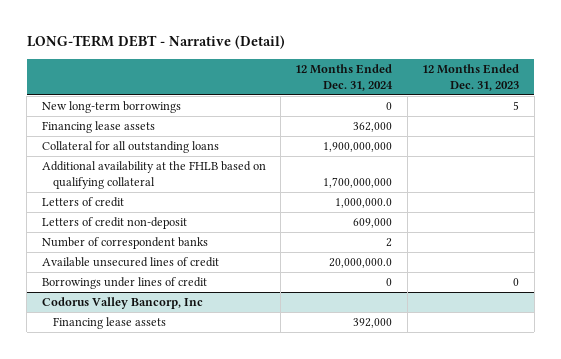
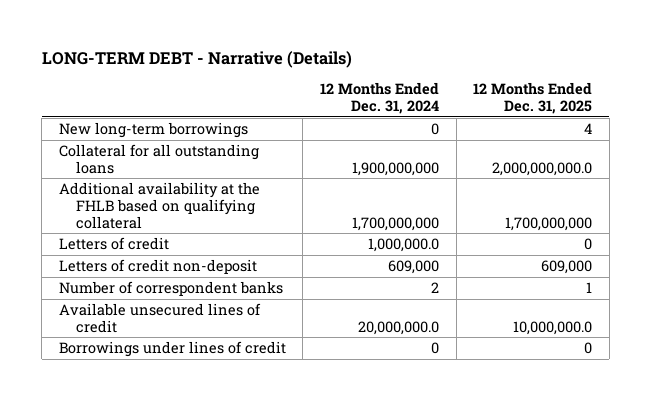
- LONG-TERM DEBT - Narrative (Detail)
+ LONG-TERM DEBT - Narrative (Details)
- | 12 Months Ended Dec. 31, 2024 | 12 Months Ended Dec. 31, 2023
+ | 12 Months Ended Dec. 31, 2024 | 12 Months Ended Dec. 31, 2025
- Financing lease assets | 362,000 |
- Codorus Valley Bancorp, Inc
- Financing lease assets | 392,000 |

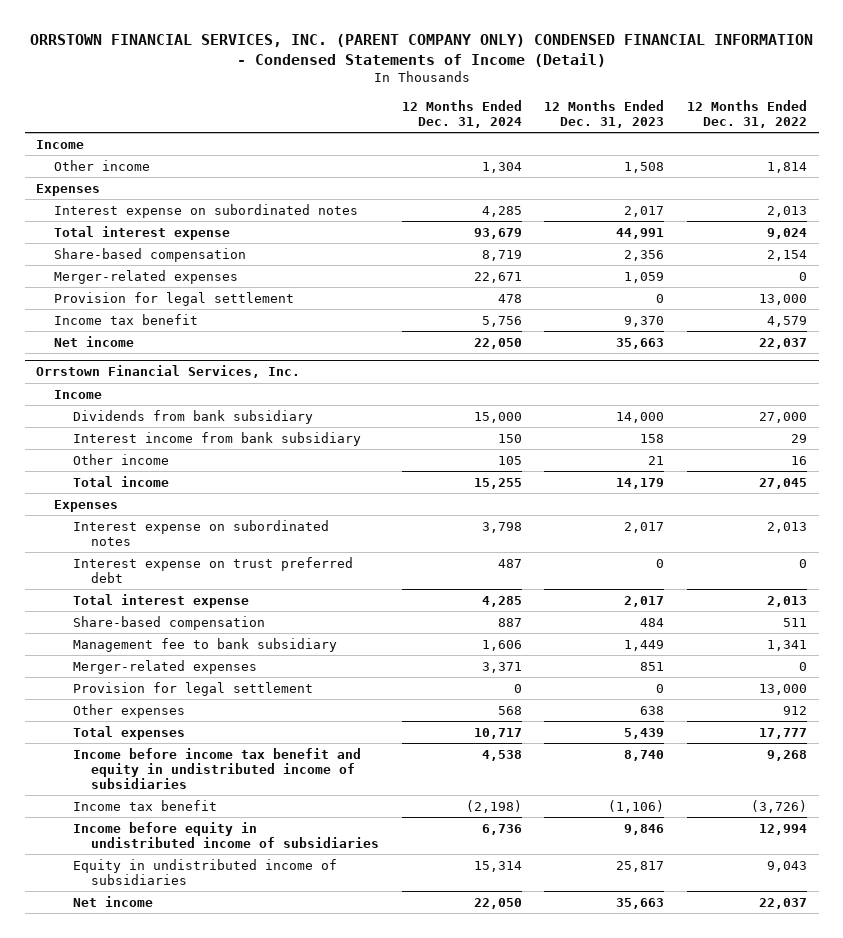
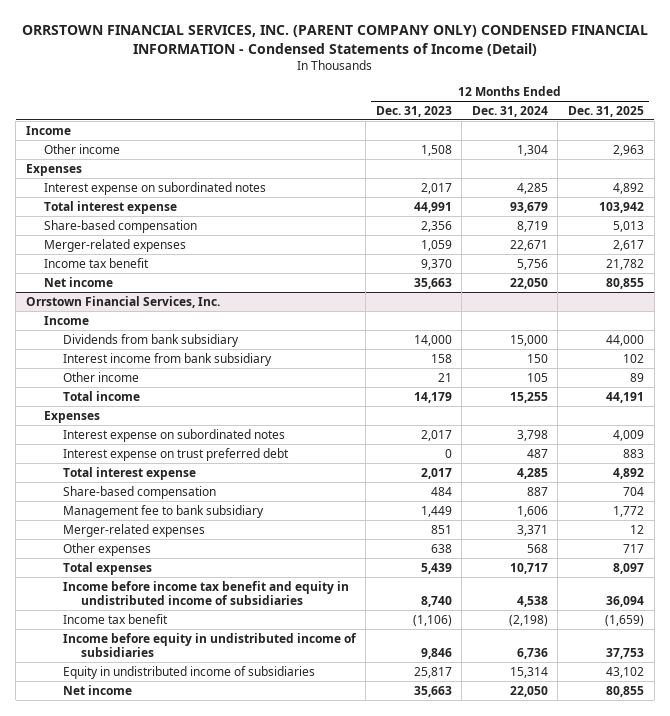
- | 12 Months Ended Dec. 31, 2024 | 12 Months Ended Dec. 31, 2023 | 12 Months Ended Dec. 31, 2022
+ | 12 Months Ended Dec. 31, 2023 | 12 Months Ended Dec. 31, 2024 | 12 Months Ended Dec. 31, 2025
- Provision for legal settlement | 478 | 0 | 13,000
@ Orrstown Financial Services, Inc.
- Provision for legal settlement | 0 | 0 | 13,000

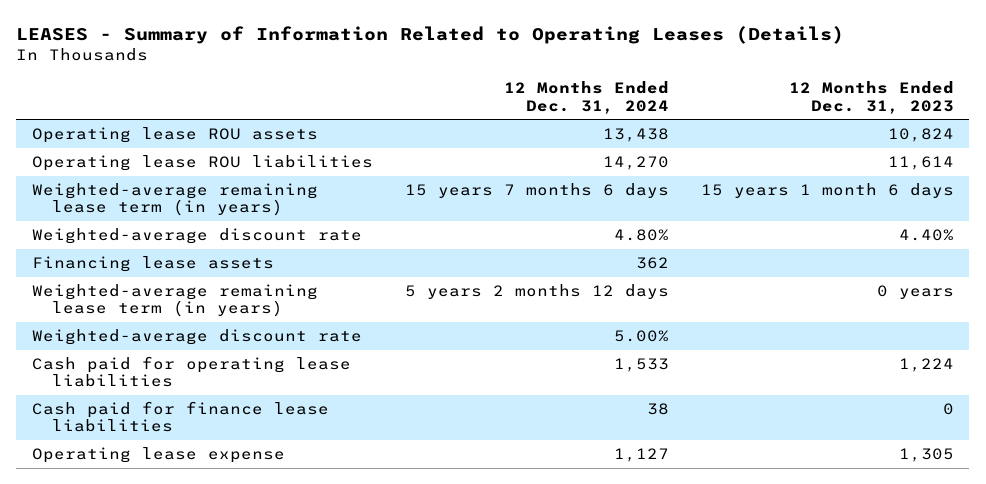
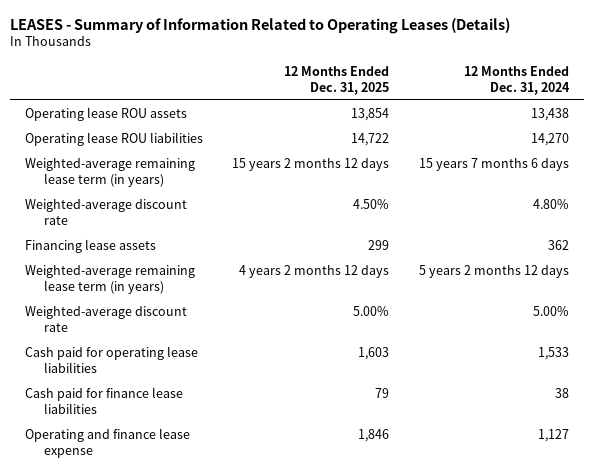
- | 12 Months Ended Dec. 31, 2024 | 12 Months Ended Dec. 31, 2023
+ | 12 Months Ended Dec. 31, 2025 | 12 Months Ended Dec. 31, 2024
- Operating lease expense | 1,127 | 1,305
+ Operating and finance lease expense | 1,846 | 1,127

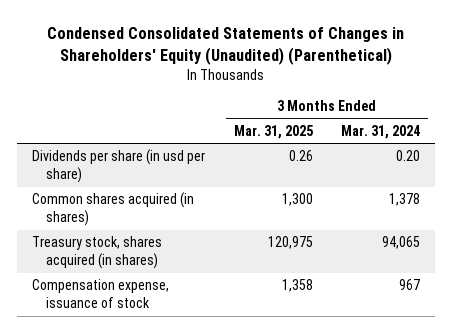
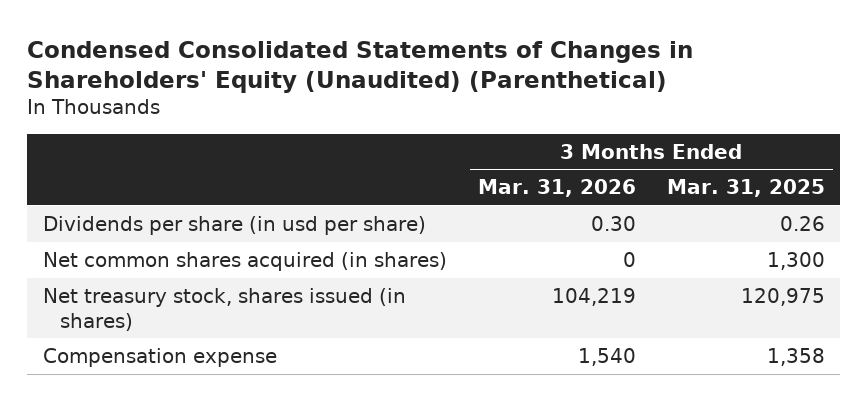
- | 3 Months Ended Mar. 31, 2025 | 3 Months Ended Mar. 31, 2024
+ | 3 Months Ended Mar. 31, 2026 | 3 Months Ended Mar. 31, 2025
- Common shares acquired (in shares) | 1,300 | 1,378
- Treasury stock, shares acquired (in shares) | 120,975 | 94,065
- Compensation expense, issuance of stock | 1,358 | 967
+ Net common shares acquired (in shares) | 0 | 1,300
+ Net treasury stock, shares issued (in shares) | 104,219 | 120,975
+ Compensation expense | 1,540 | 1,358

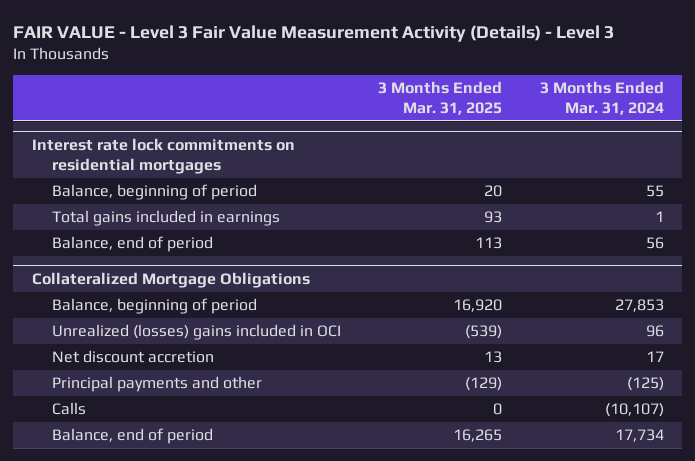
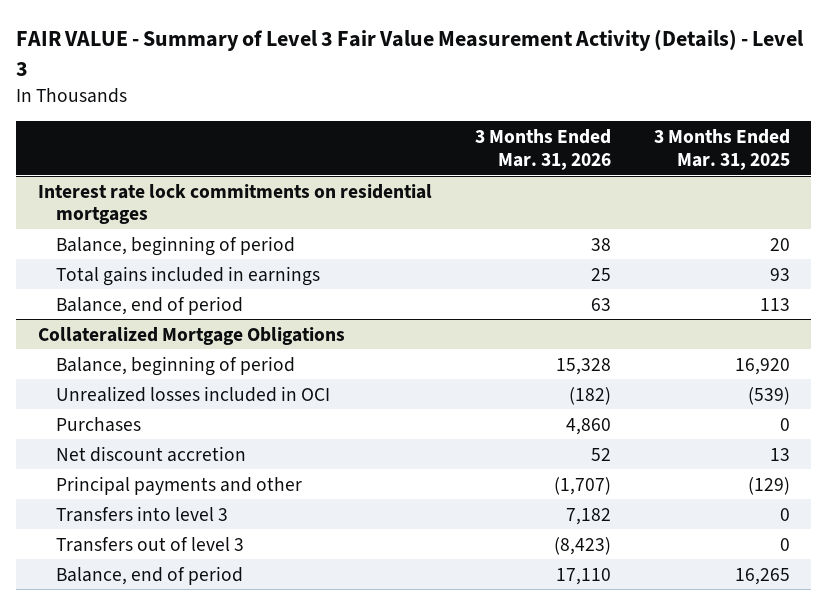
- FAIR VALUE - Level 3 Fair Value Measurement Activity (Details) - Level 3
+ FAIR VALUE - Summary of Level 3 Fair Value Measurement Activity (Details) - Level 3
- | 3 Months Ended Mar. 31, 2025 | 3 Months Ended Mar. 31, 2024
+ | 3 Months Ended Mar. 31, 2026 | 3 Months Ended Mar. 31, 2025
@ Collateralized Mortgage Obligations
- Unrealized (losses) gains included in OCI | (539) | 96
+ Unrealized losses included in OCI | (182) | (539)
+ Purchases | 4,860 | 0
- Calls | 0 | (10,107)
+ Transfers into level 3 | 7,182 | 0
+ Transfers out of level 3 | (8,423) | 0

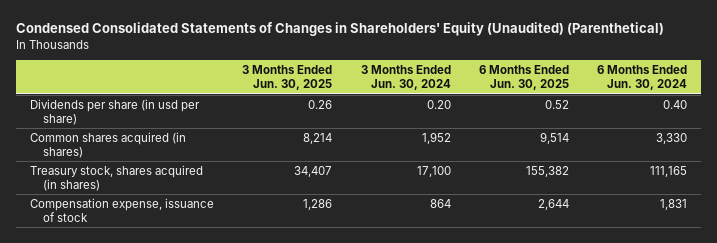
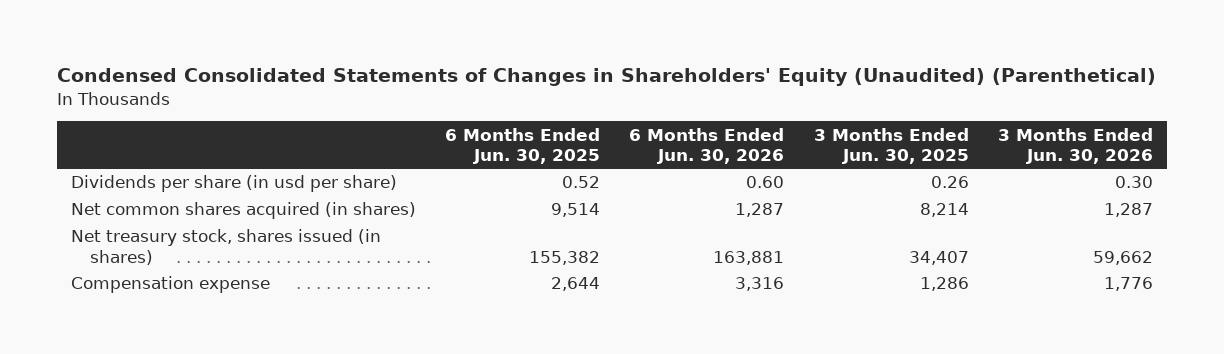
- | 3 Months Ended Jun. 30, 2025 | 3 Months Ended Jun. 30, 2024 | 6 Months Ended Jun. 30, 2025 | 6 Months Ended Jun. 30, 2024
+ | 6 Months Ended Jun. 30, 2025 | 6 Months Ended Jun. 30, 2026 | 3 Months Ended Jun. 30, 2025 | 3 Months Ended Jun. 30, 2026
- Common shares acquired (in shares) | 8,214 | 1,952 | 9,514 | 3,330
- Treasury stock, shares acquired (in shares) | 34,407 | 17,100 | 155,382 | 111,165
- Compensation expense, issuance of stock | 1,286 | 864 | 2,644 | 1,831
+ Net common shares acquired (in shares) | 9,514 | 1,287 | 8,214 | 1,287
+ Net treasury stock, shares issued (in shares) | 155,382 | 163,881 | 34,407 | 59,662
+ Compensation expense | 2,644 | 3,316 | 1,286 | 1,776

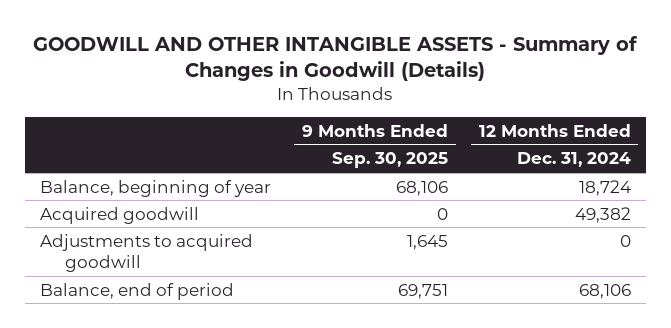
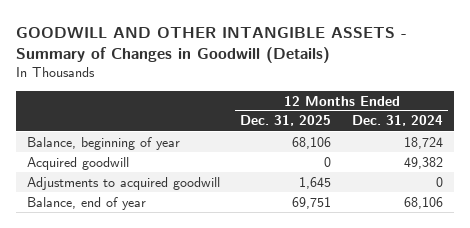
- | 9 Months Ended Sep. 30, 2025 | 12 Months Ended Dec. 31, 2024
+ | 12 Months Ended Dec. 31, 2025 | 12 Months Ended Dec. 31, 2024
- Balance, end of period | 69,751 | 68,106
+ Balance, end of year | 69,751 | 68,106

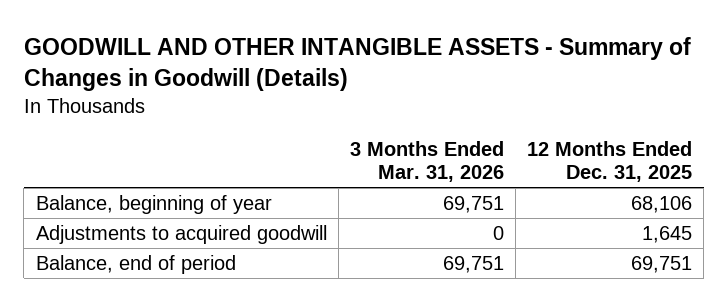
- | 12 Months Ended Dec. 31, 2025 | 12 Months Ended Dec. 31, 2024
+ | 3 Months Ended Mar. 31, 2026 | 12 Months Ended Dec. 31, 2025
- Acquired goodwill | 0 | 49,382
- Balance, end of year | 69,751 | 68,106
+ Balance, end of period | 69,751 | 69,751

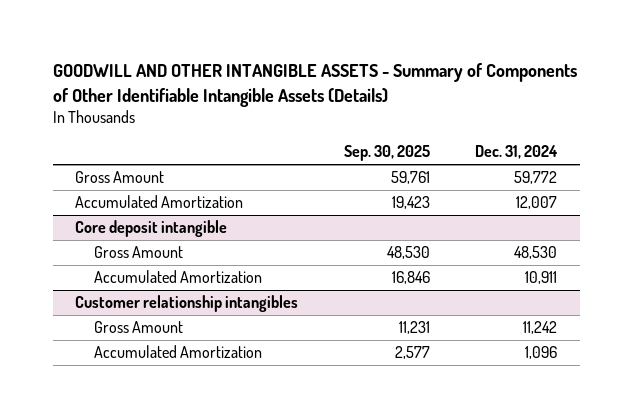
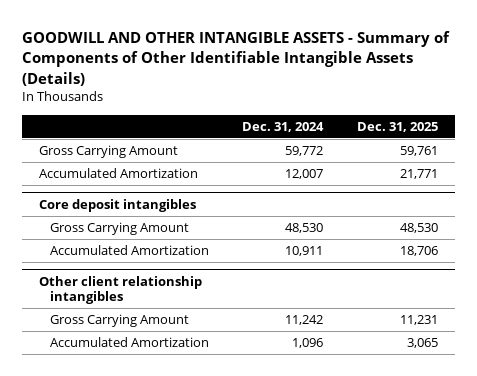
- | Sep. 30, 2025 | Dec. 31, 2024
+ | Dec. 31, 2024 | Dec. 31, 2025
- Gross Amount | 59,761 | 59,772
+ Gross Carrying Amount | 59,772 | 59,761
- Core deposit intangible
- Gross Amount | 48,530 | 48,530
+ Core deposit intangibles
+ Gross Carrying Amount | 48,530 | 48,530
- Customer relationship intangibles
- Gross Amount | 11,231 | 11,242
+ Other client relationship intangibles
+ Gross Carrying Amount | 11,242 | 11,231

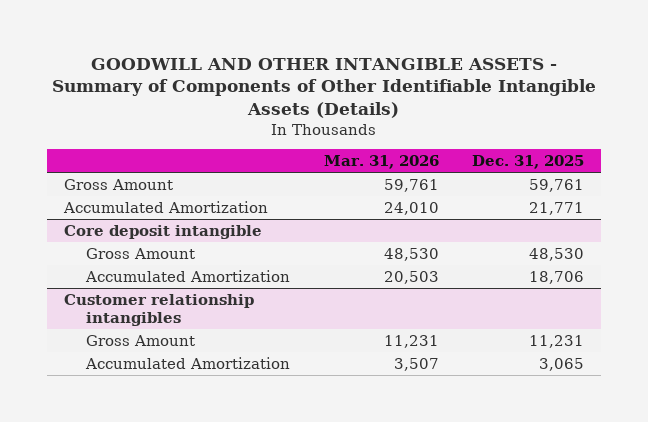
- | Dec. 31, 2024 | Dec. 31, 2025
+ | Mar. 31, 2026 | Dec. 31, 2025
- Gross Carrying Amount | 59,772 | 59,761
+ Gross Amount | 59,761 | 59,761
- Core deposit intangibles
- Gross Carrying Amount | 48,530 | 48,530
+ Core deposit intangible
+ Gross Amount | 48,530 | 48,530
- Other client relationship intangibles
- Gross Carrying Amount | 11,242 | 11,231
+ Customer relationship intangibles
+ Gross Amount | 11,231 | 11,231

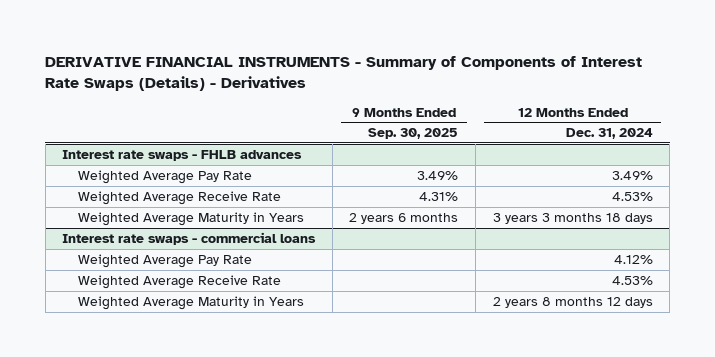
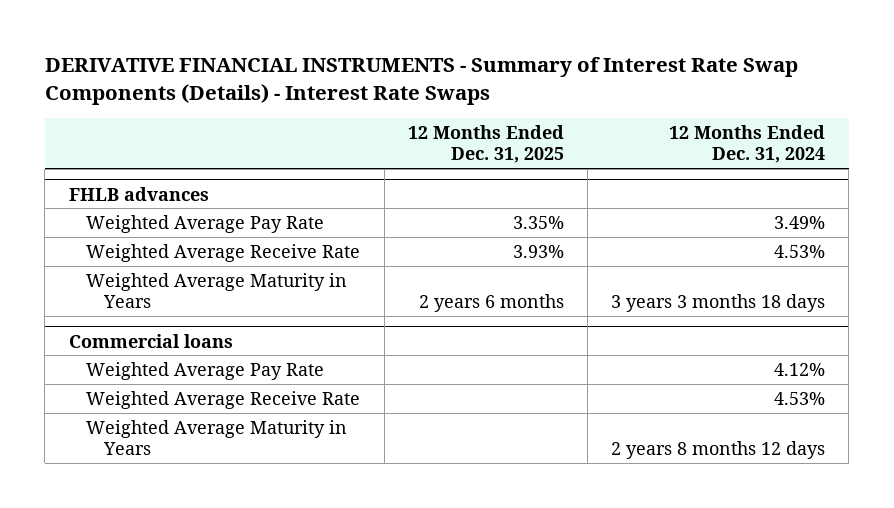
- DERIVATIVE FINANCIAL INSTRUMENTS - Summary of Components of Interest Rate Swaps (Details) - Derivatives
+ DERIVATIVE FINANCIAL INSTRUMENTS - Summary of Interest Rate Swap Components (Details) - Interest Rate Swaps
- | 9 Months Ended Sep. 30, 2025 | 12 Months Ended Dec. 31, 2024
+ | 12 Months Ended Dec. 31, 2025 | 12 Months Ended Dec. 31, 2024
- Interest rate swaps - FHLB advances
+ FHLB advances
- Interest rate swaps - commercial loans
+ Commercial loans

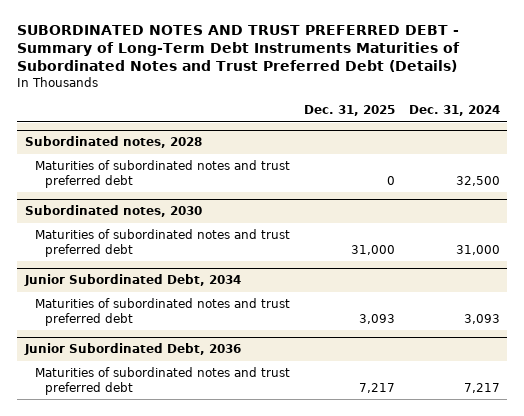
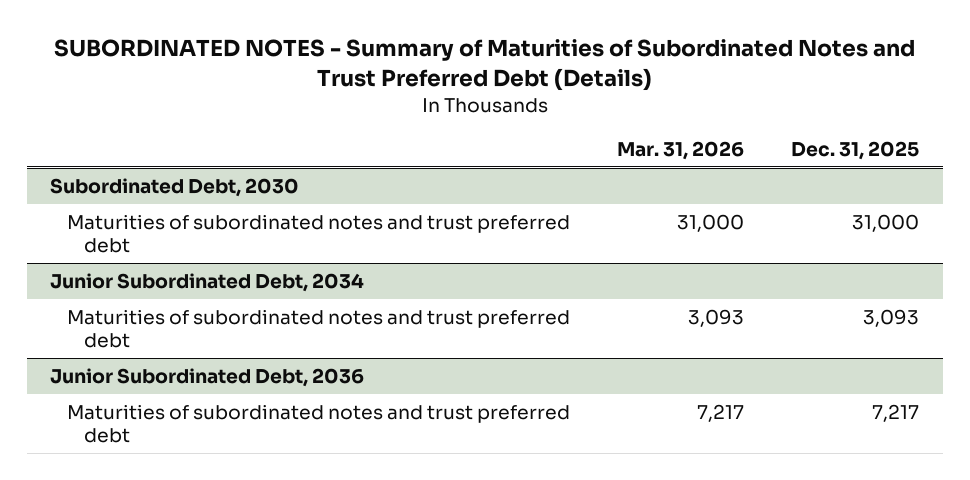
- SUBORDINATED NOTES AND TRUST PREFERRED DEBT - Summary of Long-Term Debt Instruments Maturities of Subordinated Notes and Trust Preferred Debt (Details)
+ SUBORDINATED NOTES - Summary of Maturities of Subordinated Notes and Trust Preferred Debt (Details)
- | Dec. 31, 2025 | Dec. 31, 2024
+ | Mar. 31, 2026 | Dec. 31, 2025
- Subordinated notes, 2028
- Maturities of subordinated notes and trust preferred debt | 0 | 32,500
- Subordinated notes, 2030
+ Subordinated Debt, 2030

